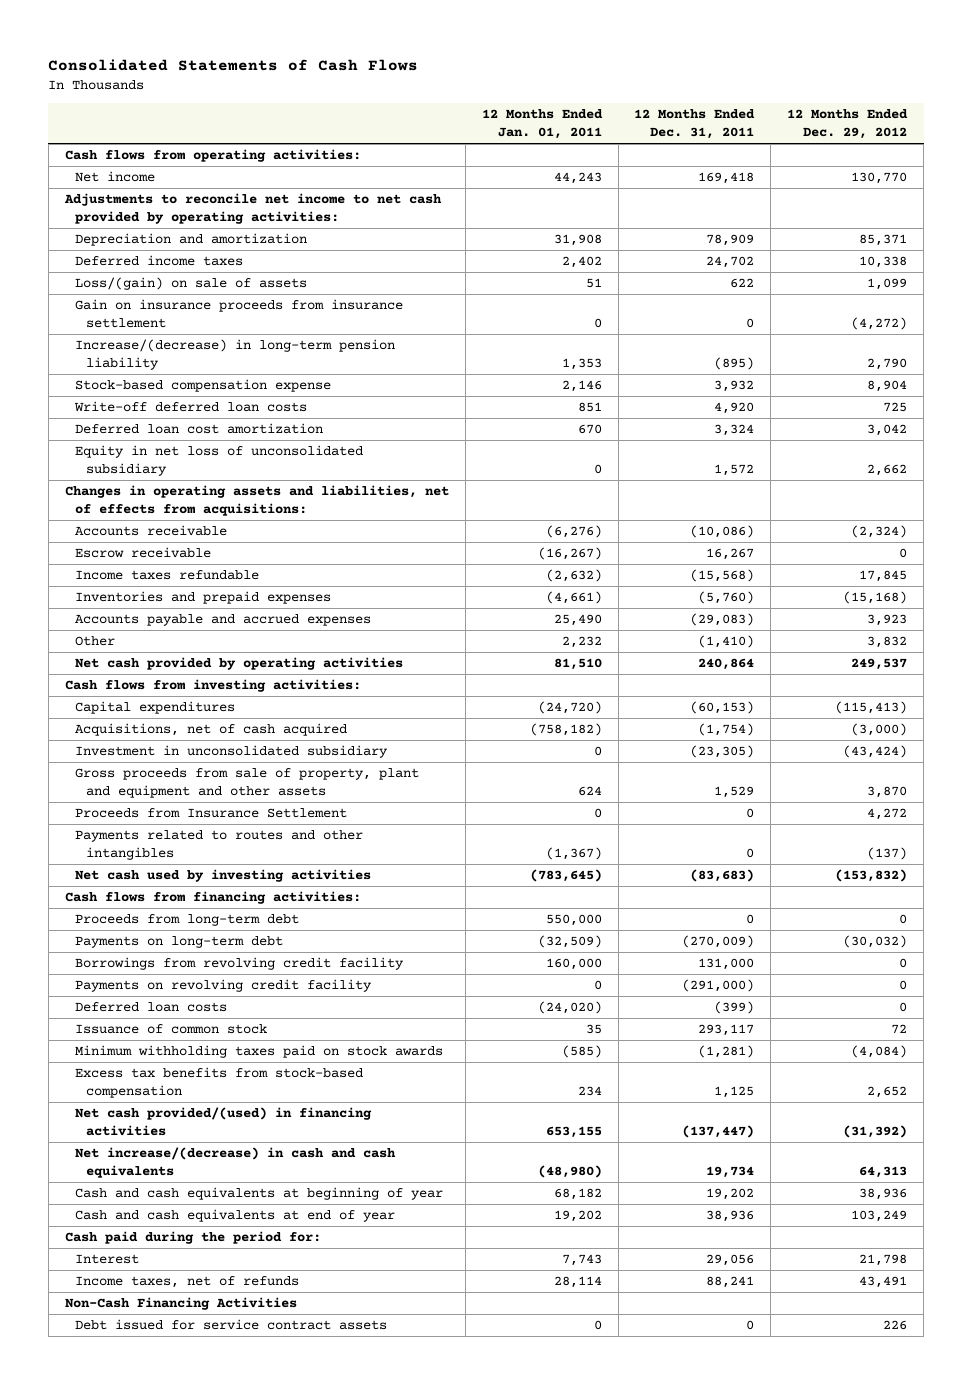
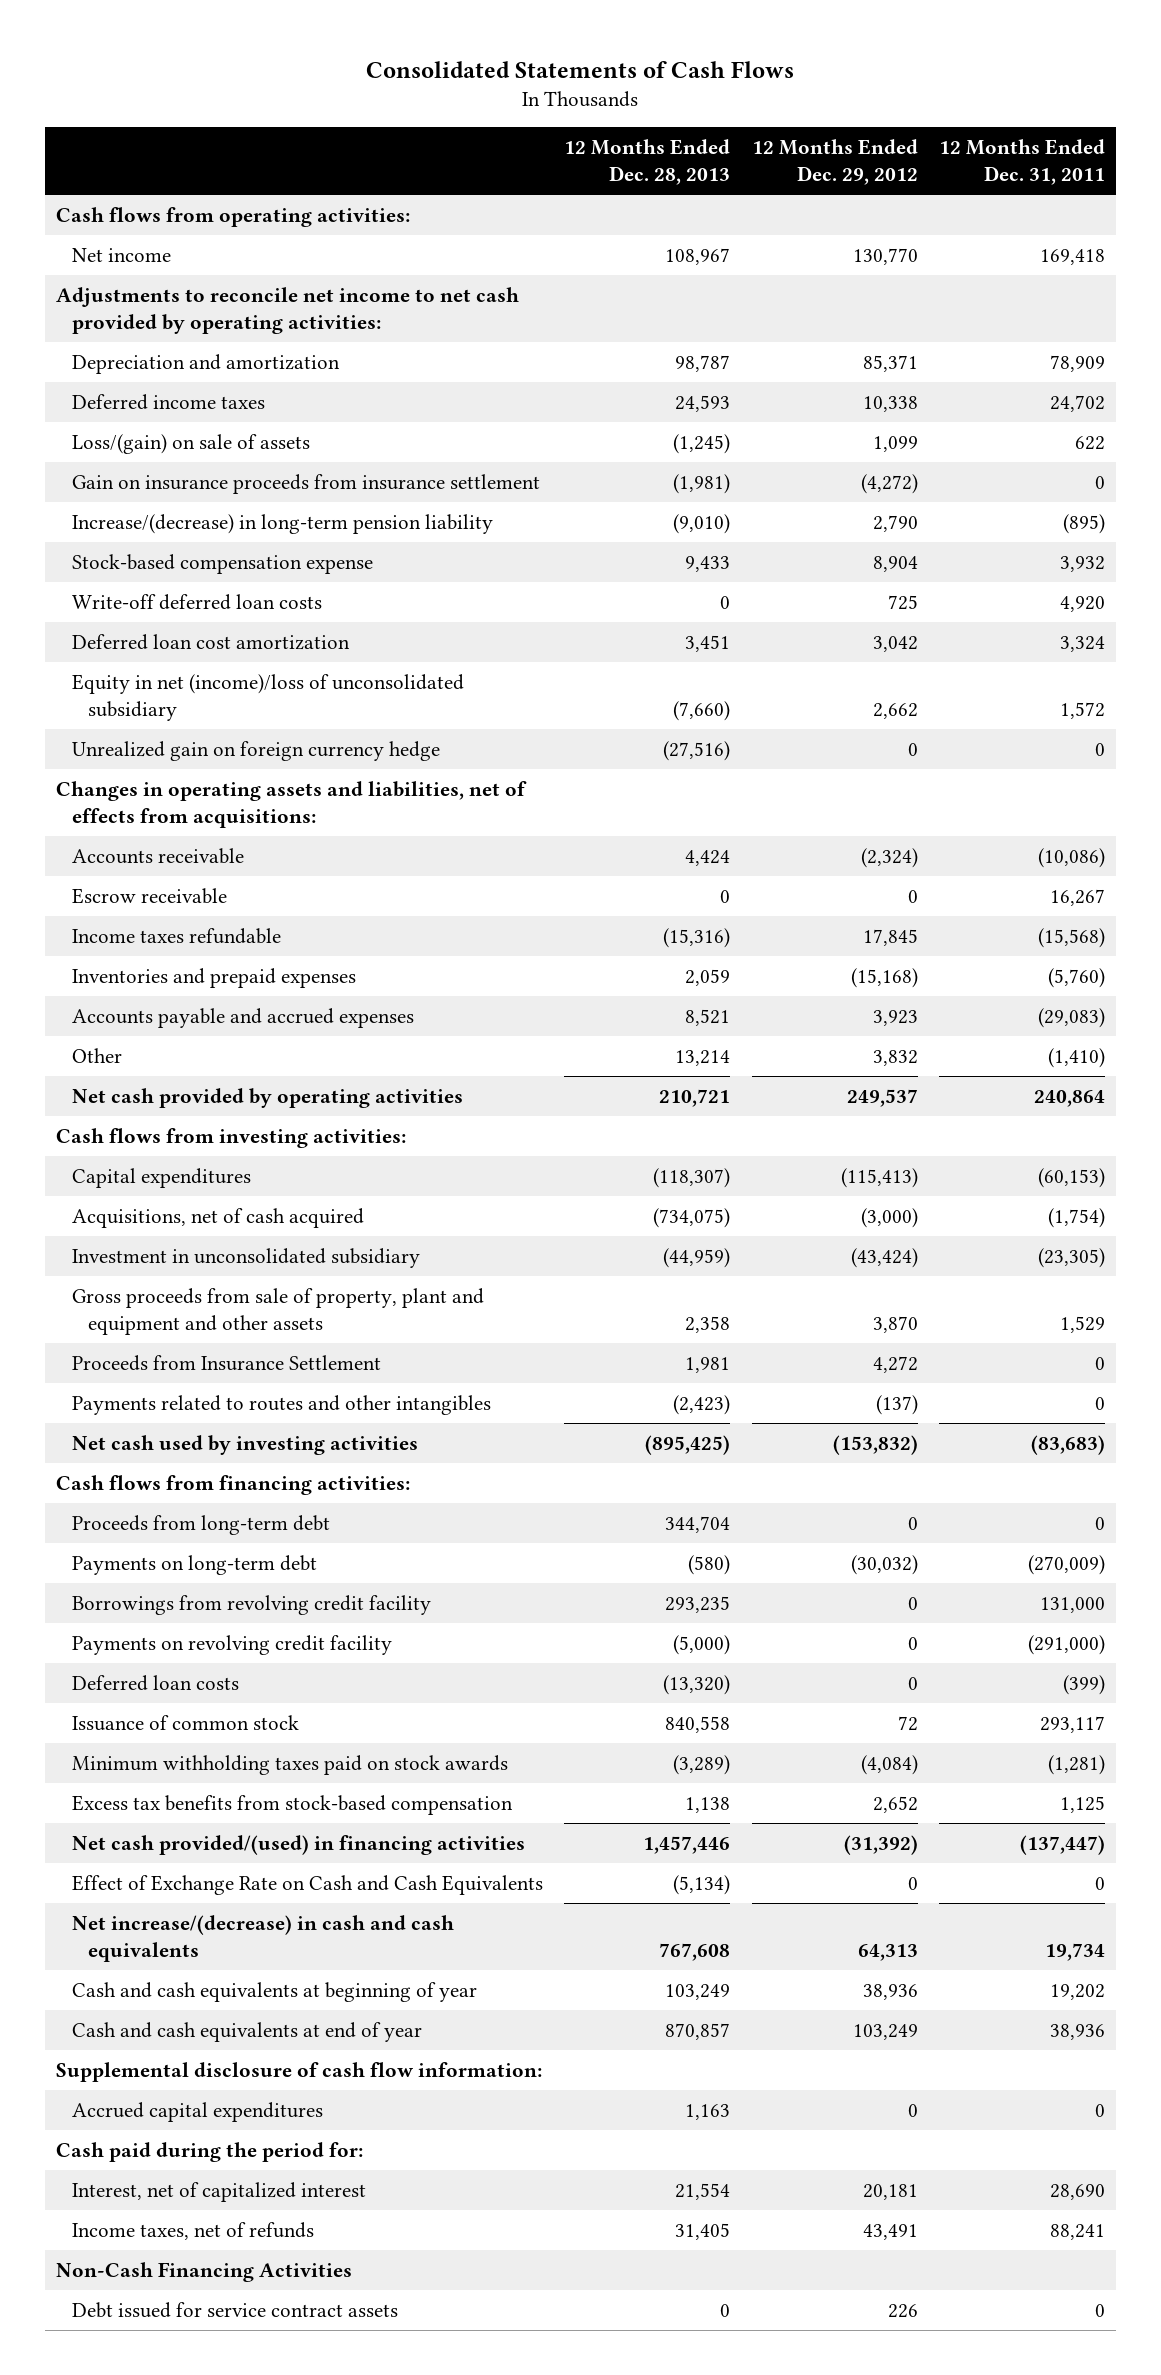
- | 12 Months Ended Jan. 01, 2011 | 12 Months Ended Dec. 31, 2011 | 12 Months Ended Dec. 29, 2012
+ | 12 Months Ended Dec. 28, 2013 | 12 Months Ended Dec. 29, 2012 | 12 Months Ended Dec. 31, 2011
- Equity in net loss of unconsolidated subsidiary | 0 | 1,572 | 2,662
+ Equity in net (income)/loss of unconsolidated subsidiary | (7,660) | 2,662 | 1,572
+ Unrealized gain on foreign currency hedge | (27,516) | 0 | 0
+ Effect of Exchange Rate on Cash and Cash Equivalents | (5,134) | 0 | 0
+ Supplemental disclosure of cash flow information:
+ Accrued capital expenditures | 1,163 | 0 | 0
- Interest | 7,743 | 29,056 | 21,798
+ Interest, net of capitalized interest | 21,554 | 20,181 | 28,690

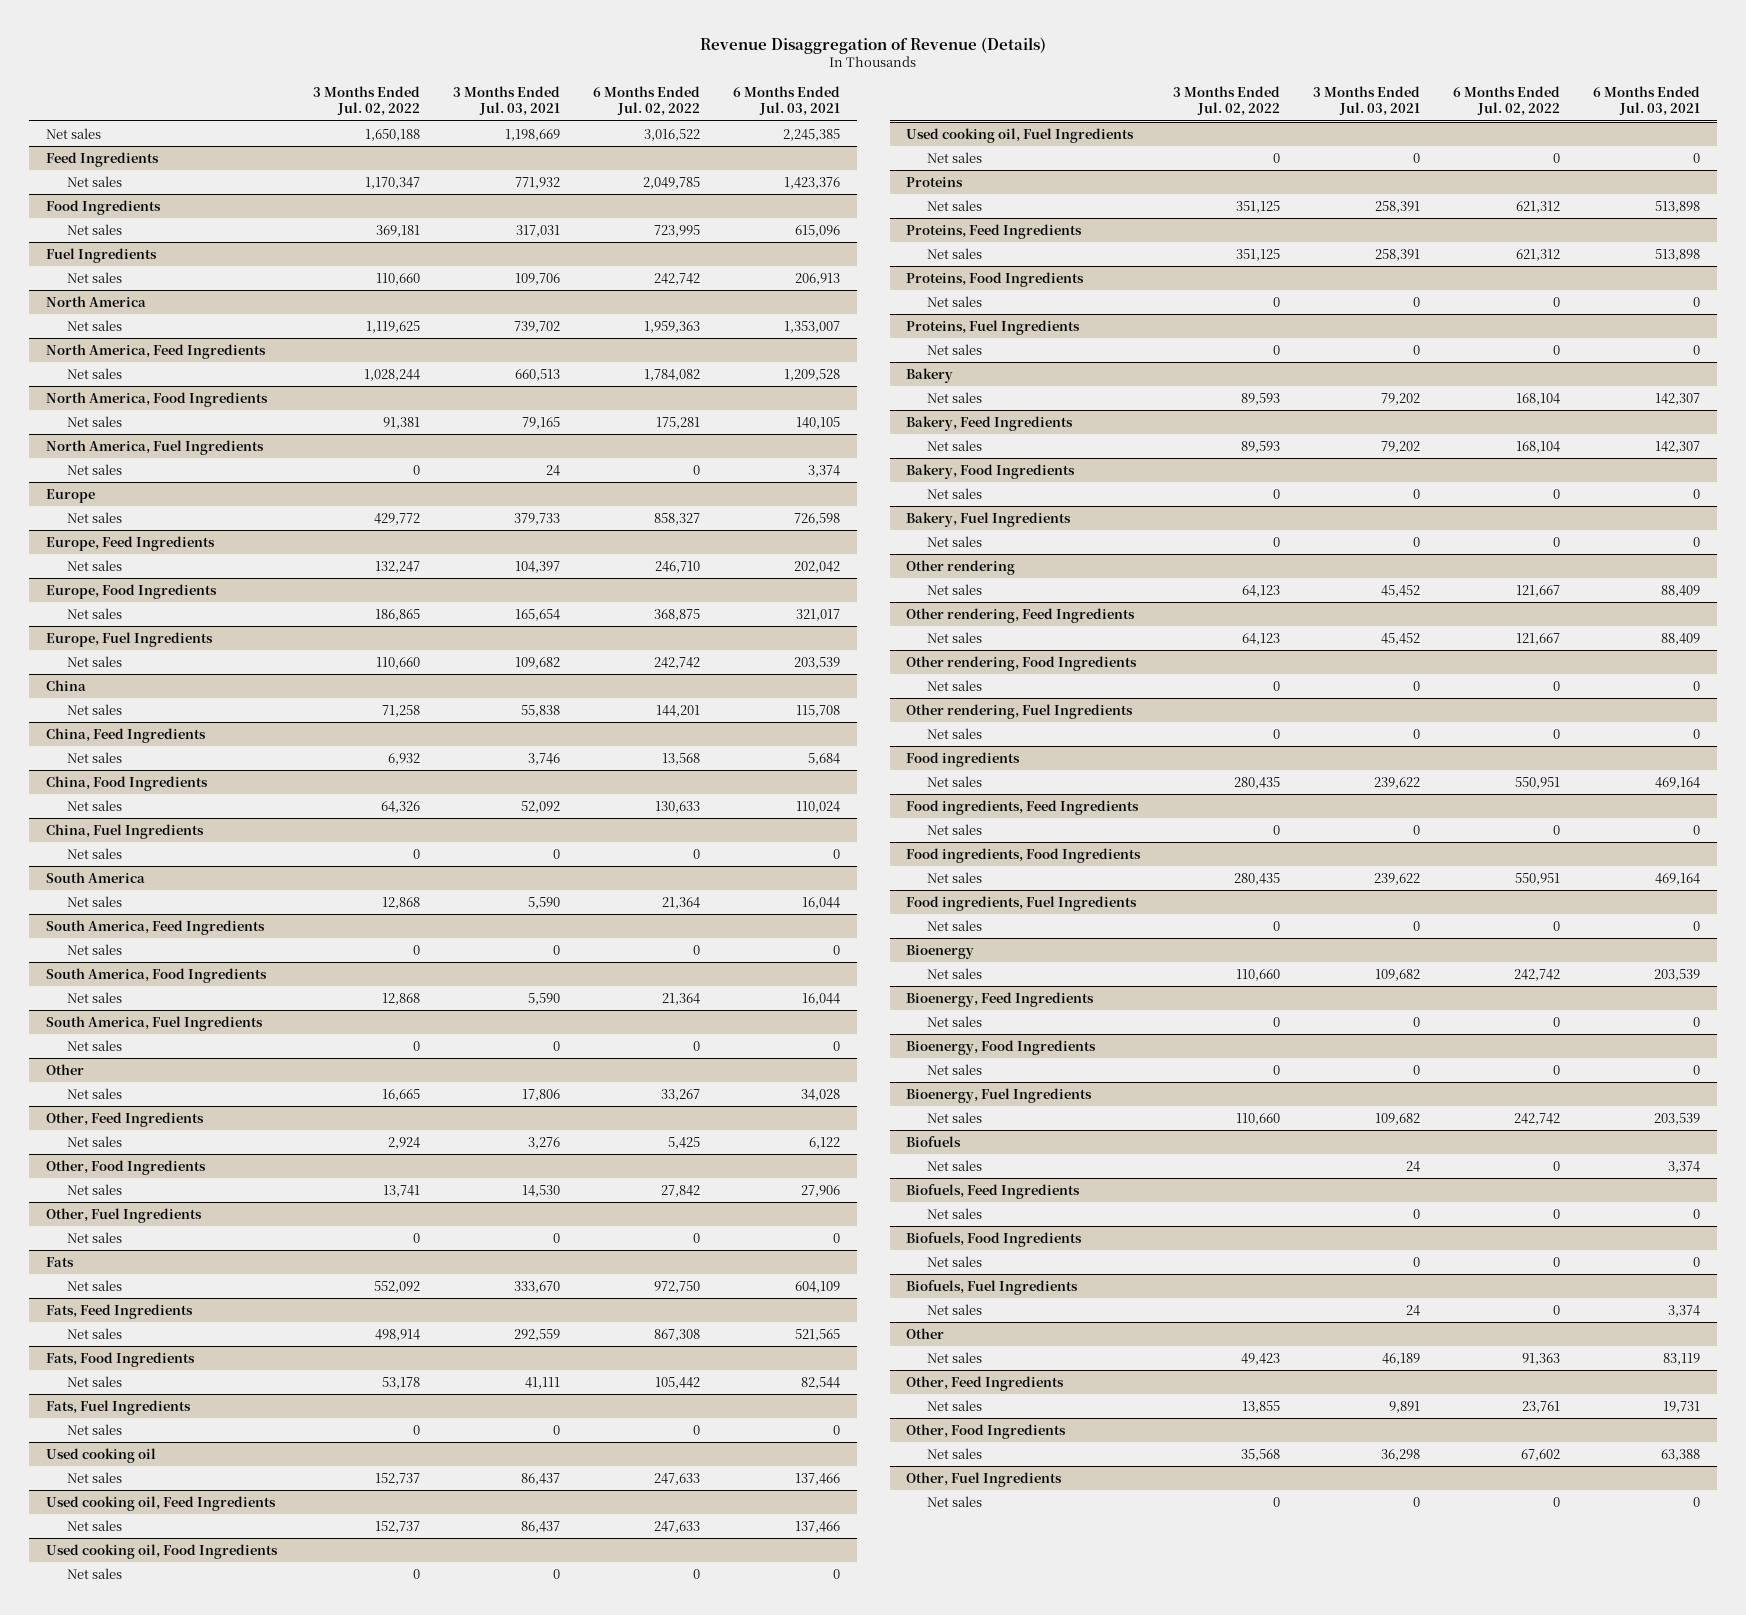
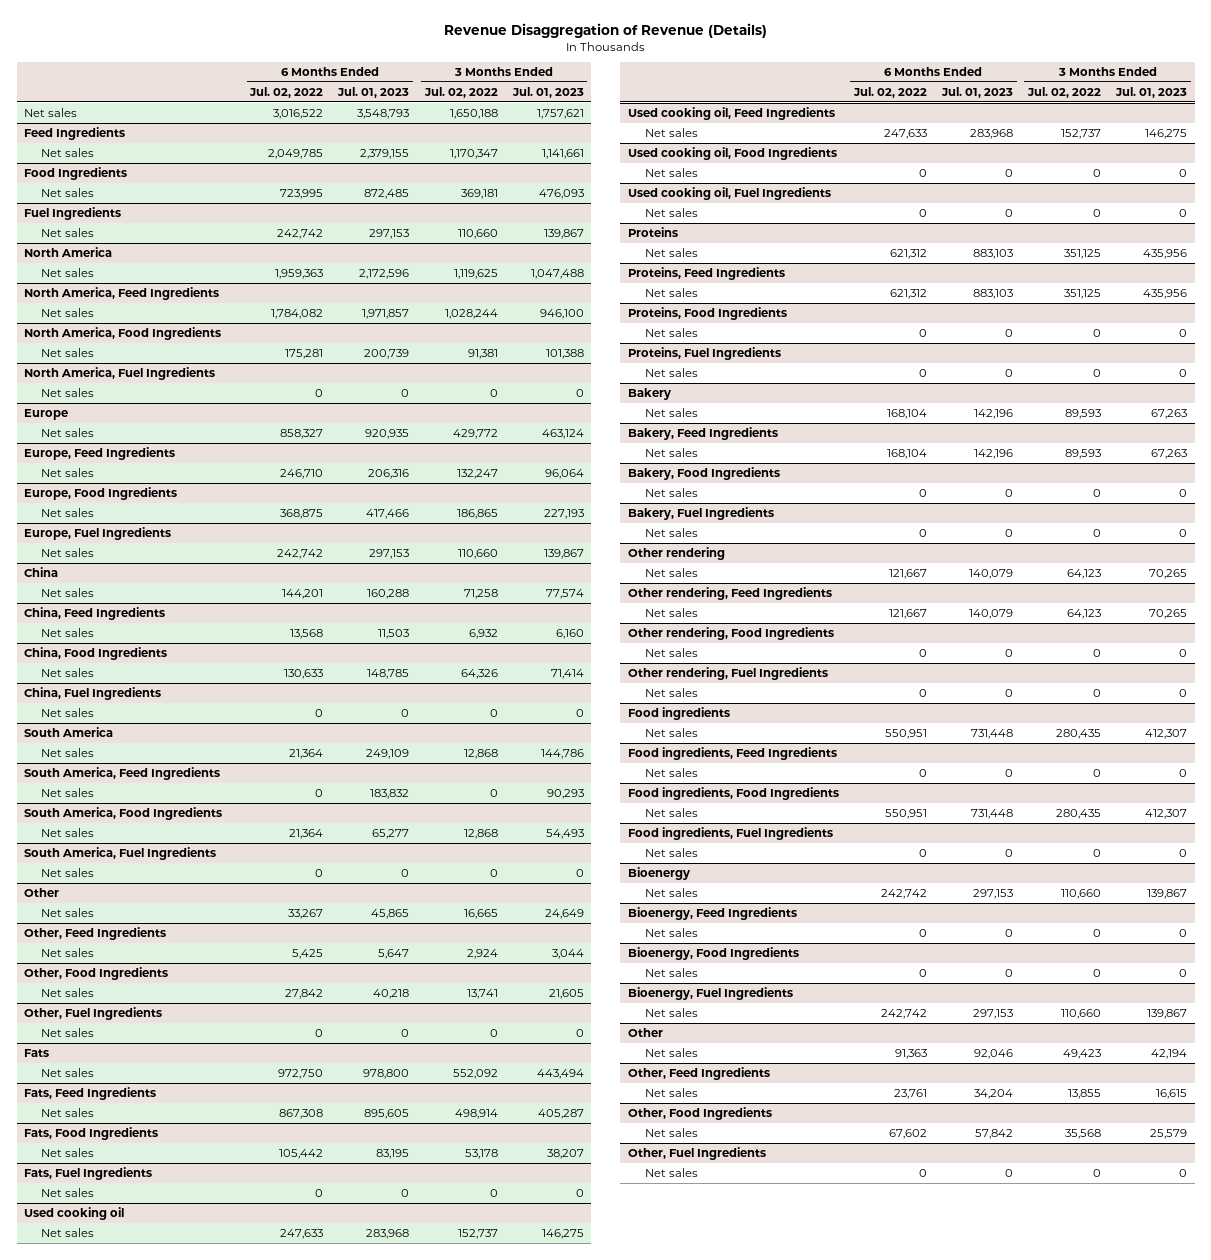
- | 3 Months Ended Jul. 02, 2022 | 3 Months Ended Jul. 03, 2021 | 6 Months Ended Jul. 02, 2022 | 6 Months Ended Jul. 03, 2021
+ | 6 Months Ended Jul. 02, 2022 | 6 Months Ended Jul. 01, 2023 | 3 Months Ended Jul. 02, 2022 | 3 Months Ended Jul. 01, 2023
- Biofuels
- Net sales | | 24 | 0 | 3,374
- Biofuels, Feed Ingredients
- Net sales | | 0 | 0 | 0
- Biofuels, Food Ingredients
- Net sales | | 0 | 0 | 0
- Biofuels, Fuel Ingredients
- Net sales | | 24 | 0 | 3,374

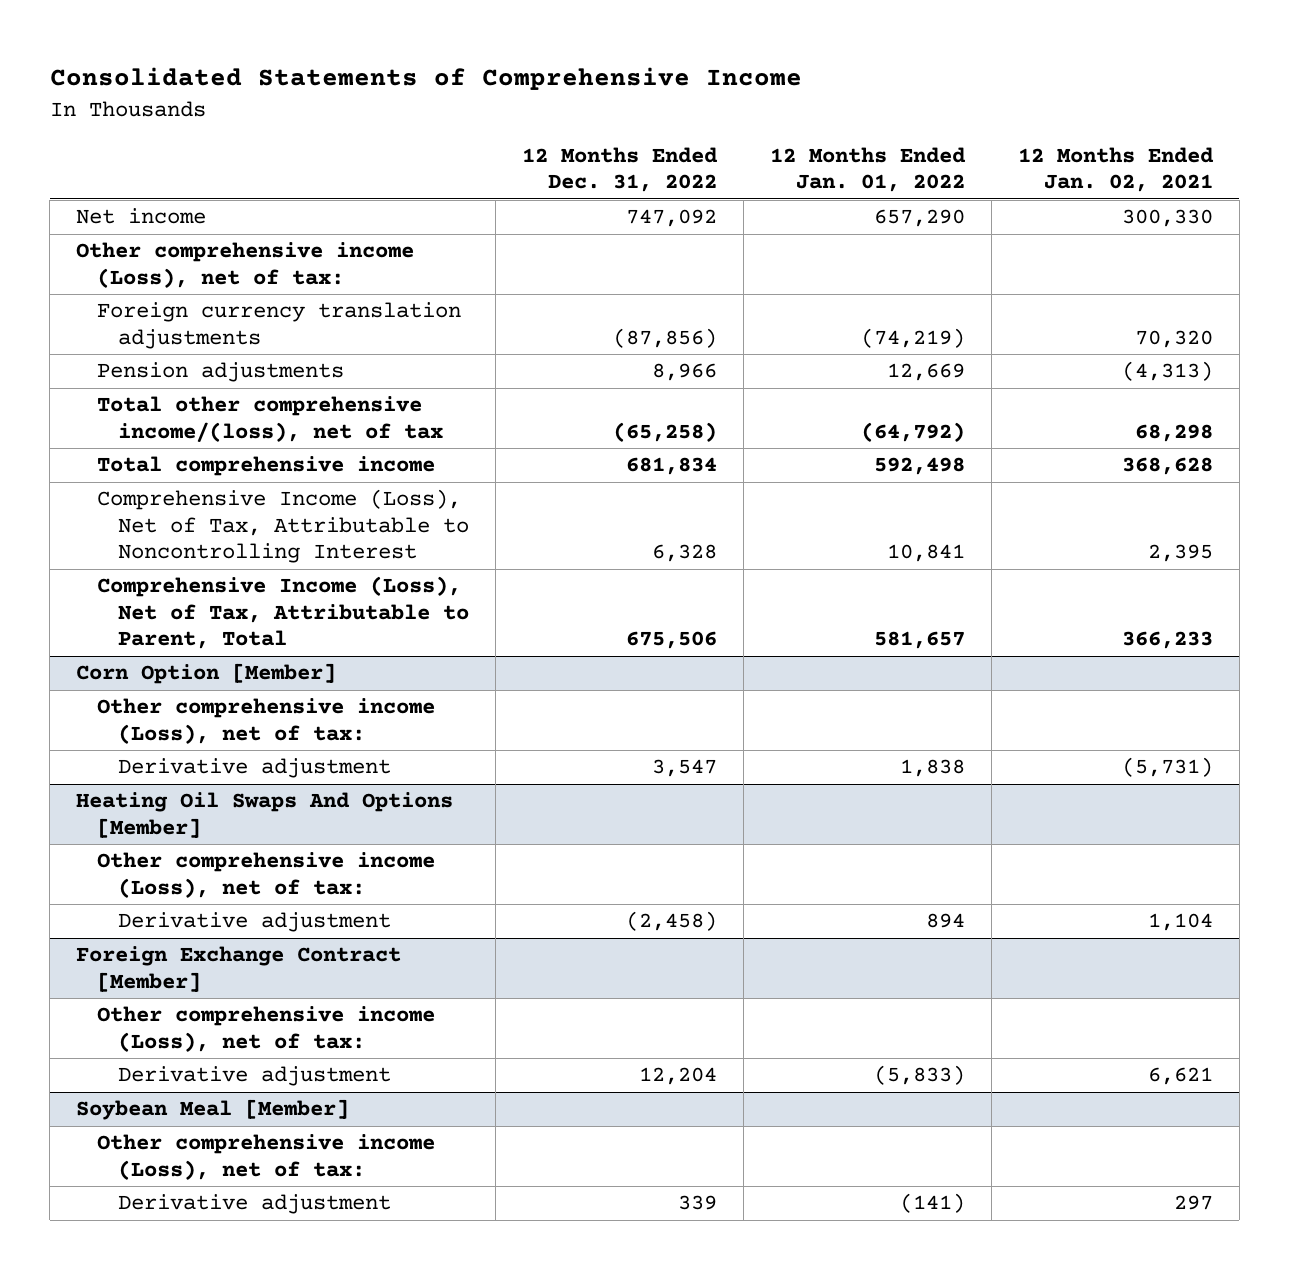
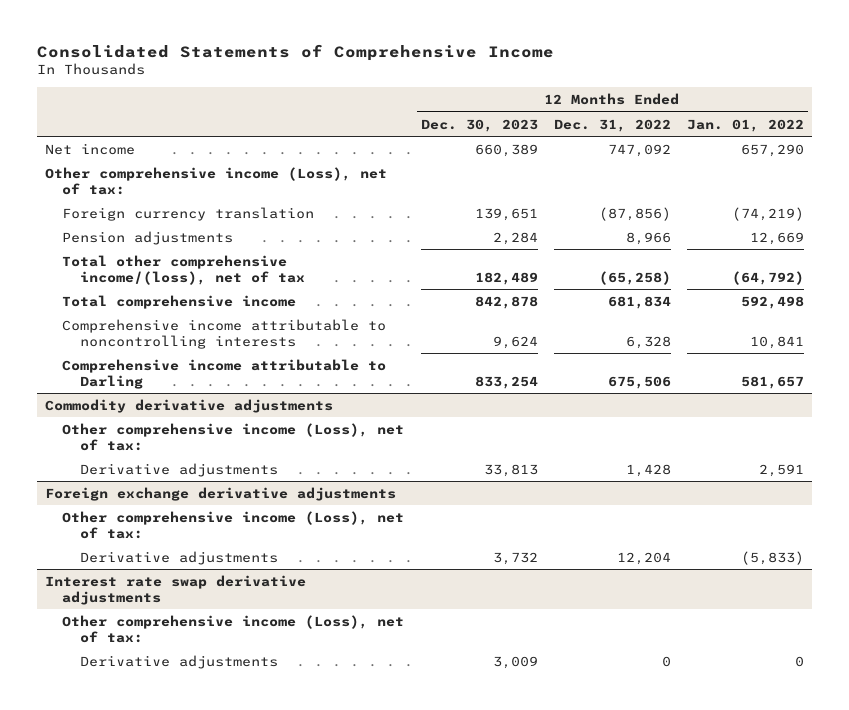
- | 12 Months Ended Dec. 31, 2022 | 12 Months Ended Jan. 01, 2022 | 12 Months Ended Jan. 02, 2021
+ | 12 Months Ended Dec. 30, 2023 | 12 Months Ended Dec. 31, 2022 | 12 Months Ended Jan. 01, 2022
- Foreign currency translation adjustments | (87,856) | (74,219) | 70,320
+ Foreign currency translation | 139,651 | (87,856) | (74,219)
- Comprehensive Income (Loss), Net of Tax, Attributable to Noncontrolling Interest | 6,328 | 10,841 | 2,395
- Comprehensive Income (Loss), Net of Tax, Attributable to Parent, Total | 675,506 | 581,657 | 366,233
- Corn Option [Member]
- Other comprehensive income (Loss), net of tax:
- Derivative adjustment | 3,547 | 1,838 | (5,731)
- Heating Oil Swaps And Options [Member]
+ Comprehensive income attributable to noncontrolling interests | 9,624 | 6,328 | 10,841
+ Comprehensive income attributable to Darling | 833,254 | 675,506 | 581,657
+ Commodity derivative adjustments
- Derivative adjustment | (2,458) | 894 | 1,104
- Foreign Exchange Contract [Member]
+ Derivative adjustments | 33,813 | 1,428 | 2,591
+ Foreign exchange derivative adjustments
- Derivative adjustment | 12,204 | (5,833) | 6,621
- Soybean Meal [Member]
+ Derivative adjustments | 3,732 | 12,204 | (5,833)
+ Interest rate swap derivative adjustments
- Derivative adjustment | 339 | (141) | 297
+ Derivative adjustments | 3,009 | 0 | 0

